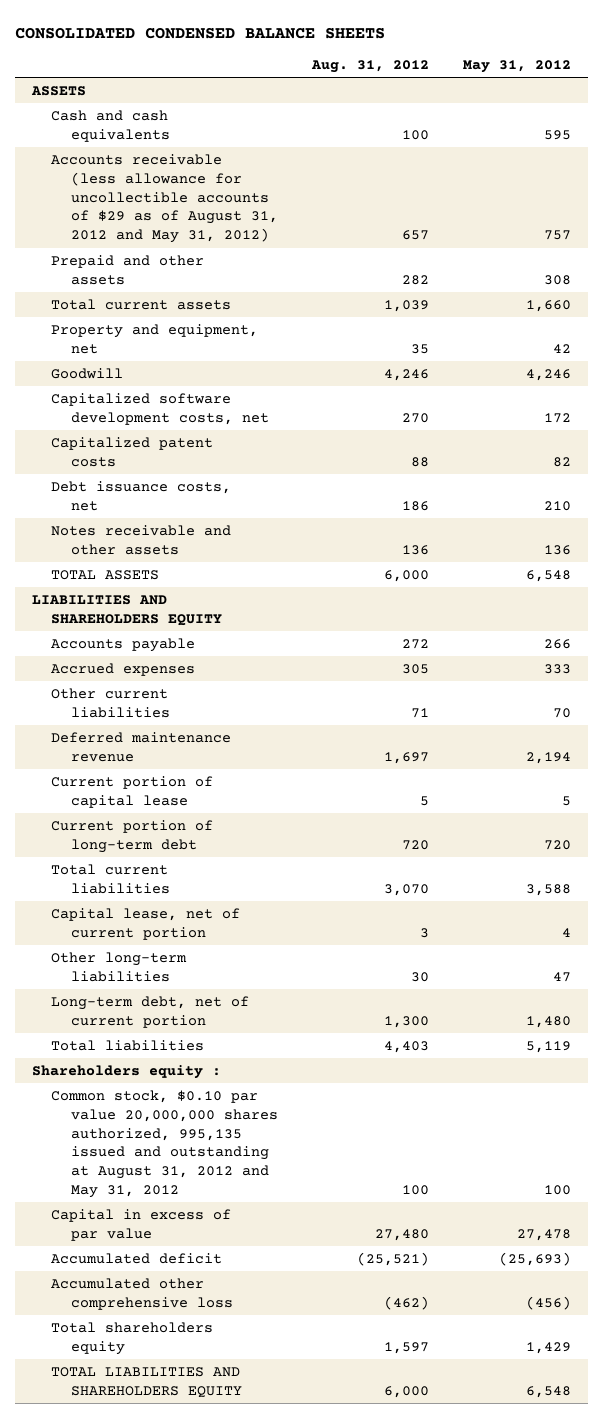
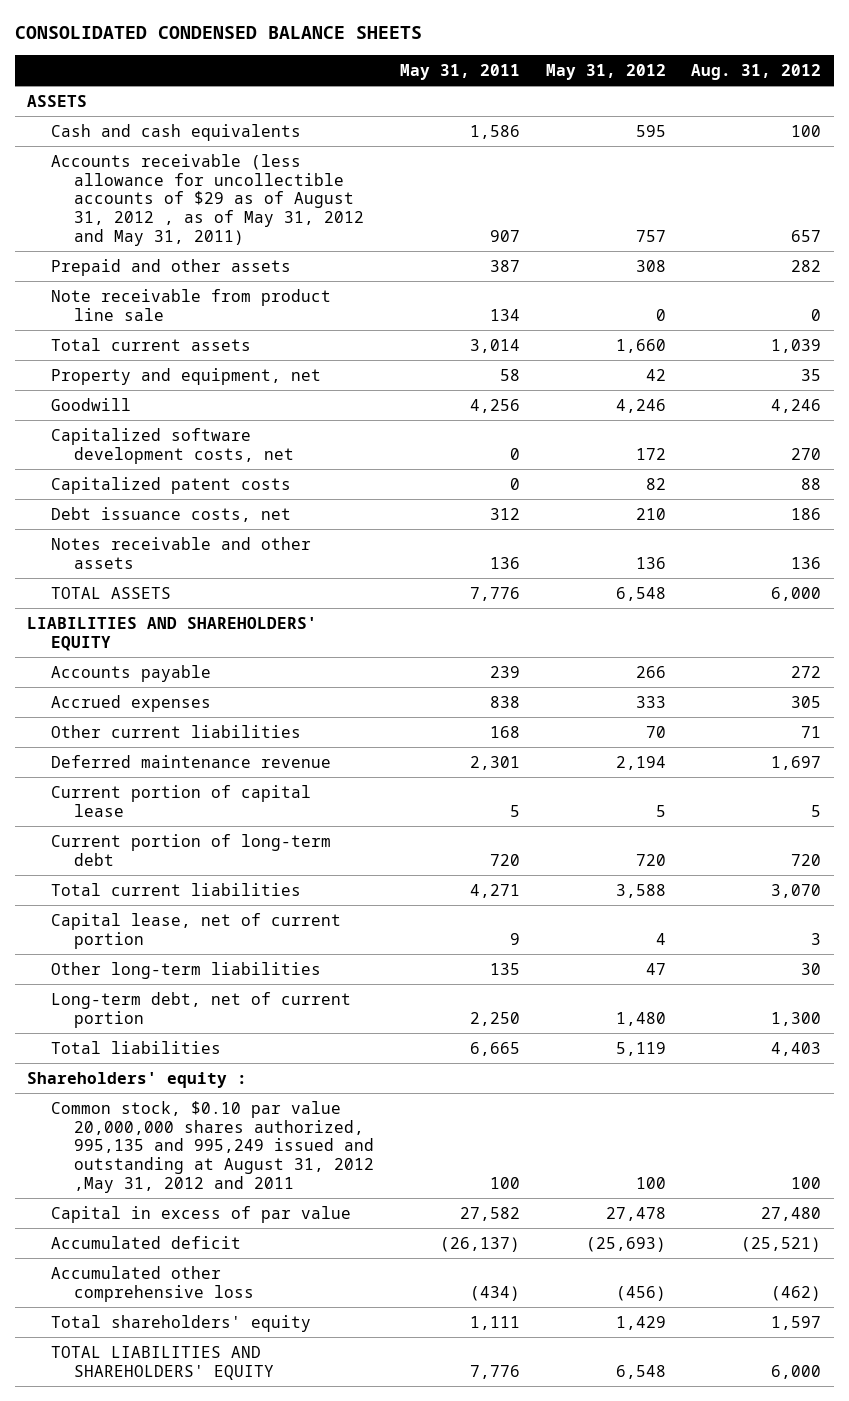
- | Aug. 31, 2012 | May 31, 2012
+ | May 31, 2011 | May 31, 2012 | Aug. 31, 2012
- Accounts receivable (less allowance for uncollectible accounts of $29 as of August 31, 2012 and May 31, 2012) | 657 | 757
+ Accounts receivable (less allowance for uncollectible accounts of $29 as of August 31, 2012 , as of May 31, 2012 and May 31, 2011) | 907 | 757 | 657
+ Note receivable from product line sale | 134 | 0 | 0
- LIABILITIES AND SHAREHOLDERS EQUITY
+ LIABILITIES AND SHAREHOLDERS' EQUITY
- Shareholders equity :
- Common stock, $0.10 par value 20,000,000 shares authorized, 995,135 issued and outstanding at August 31, 2012 and May 31, 2012 | 100 | 100
+ Shareholders' equity :
+ Common stock, $0.10 par value 20,000,000 shares authorized, 995,135 and 995,249 issued and outstanding at August 31, 2012 ,May 31, 2012 and 2011 | 100 | 100 | 100
- Total shareholders equity | 1,597 | 1,429
- TOTAL LIABILITIES AND SHAREHOLDERS EQUITY | 6,000 | 6,548
+ Total shareholders' equity | 1,111 | 1,429 | 1,597
+ TOTAL LIABILITIES AND SHAREHOLDERS' EQUITY | 7,776 | 6,548 | 6,000

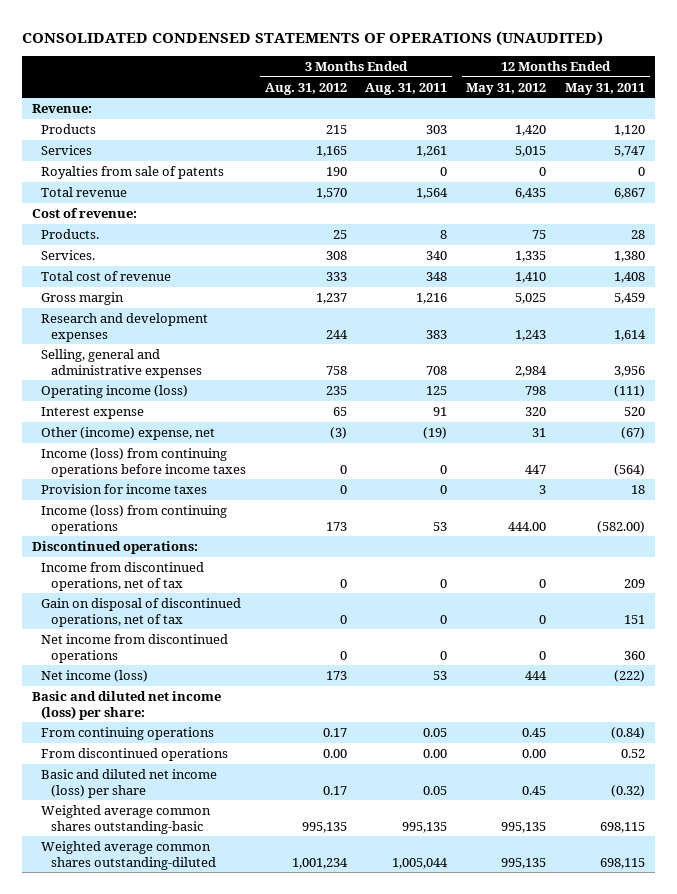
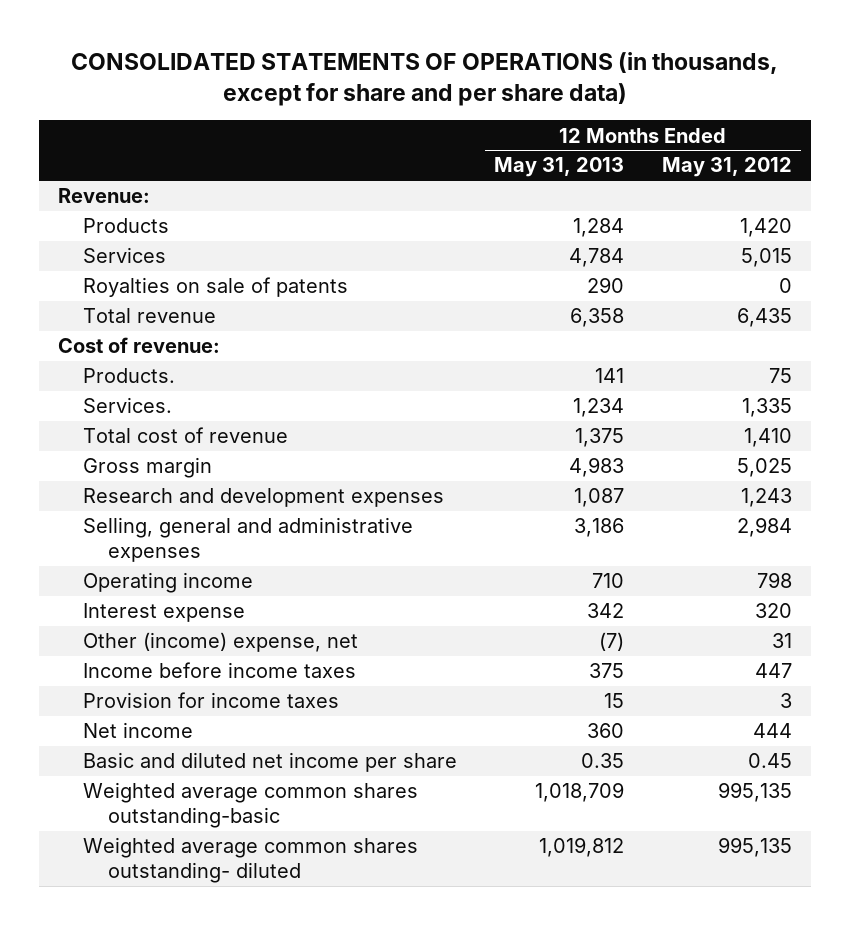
- CONSOLIDATED CONDENSED STATEMENTS OF OPERATIONS (UNAUDITED)
+ CONSOLIDATED STATEMENTS OF OPERATIONS (in thousands, except for share and per share data)
- | 3 Months Ended Aug. 31, 2012 | 3 Months Ended Aug. 31, 2011 | 12 Months Ended May 31, 2012 | 12 Months Ended May 31, 2011
+ | 12 Months Ended May 31, 2013 | 12 Months Ended May 31, 2012
- Royalties from sale of patents | 190 | 0 | 0 | 0
+ Royalties on sale of patents | 290 | 0
- Operating income (loss) | 235 | 125 | 798 | (111)
+ Operating income | 710 | 798
- Income (loss) from continuing operations before income taxes | 0 | 0 | 447 | (564)
+ Income before income taxes | 375 | 447
- Income (loss) from continuing operations | 173 | 53 | 444.00 | (582.00)
- Discontinued operations:
- Income from discontinued operations, net of tax | 0 | 0 | 0 | 209
- Gain on disposal of discontinued operations, net of tax | 0 | 0 | 0 | 151
- Net income from discontinued operations | 0 | 0 | 0 | 360
- Net income (loss) | 173 | 53 | 444 | (222)
- Basic and diluted net income (loss) per share:
- From continuing operations | 0.17 | 0.05 | 0.45 | (0.84)
- From discontinued operations | 0.00 | 0.00 | 0.00 | 0.52
- Basic and diluted net income (loss) per share | 0.17 | 0.05 | 0.45 | (0.32)
+ Net income | 360 | 444
+ Basic and diluted net income per share | 0.35 | 0.45
- Weighted average common shares outstanding-diluted | 1,001,234 | 1,005,044 | 995,135 | 698,115
+ Weighted average common shares outstanding- diluted | 1,019,812 | 995,135

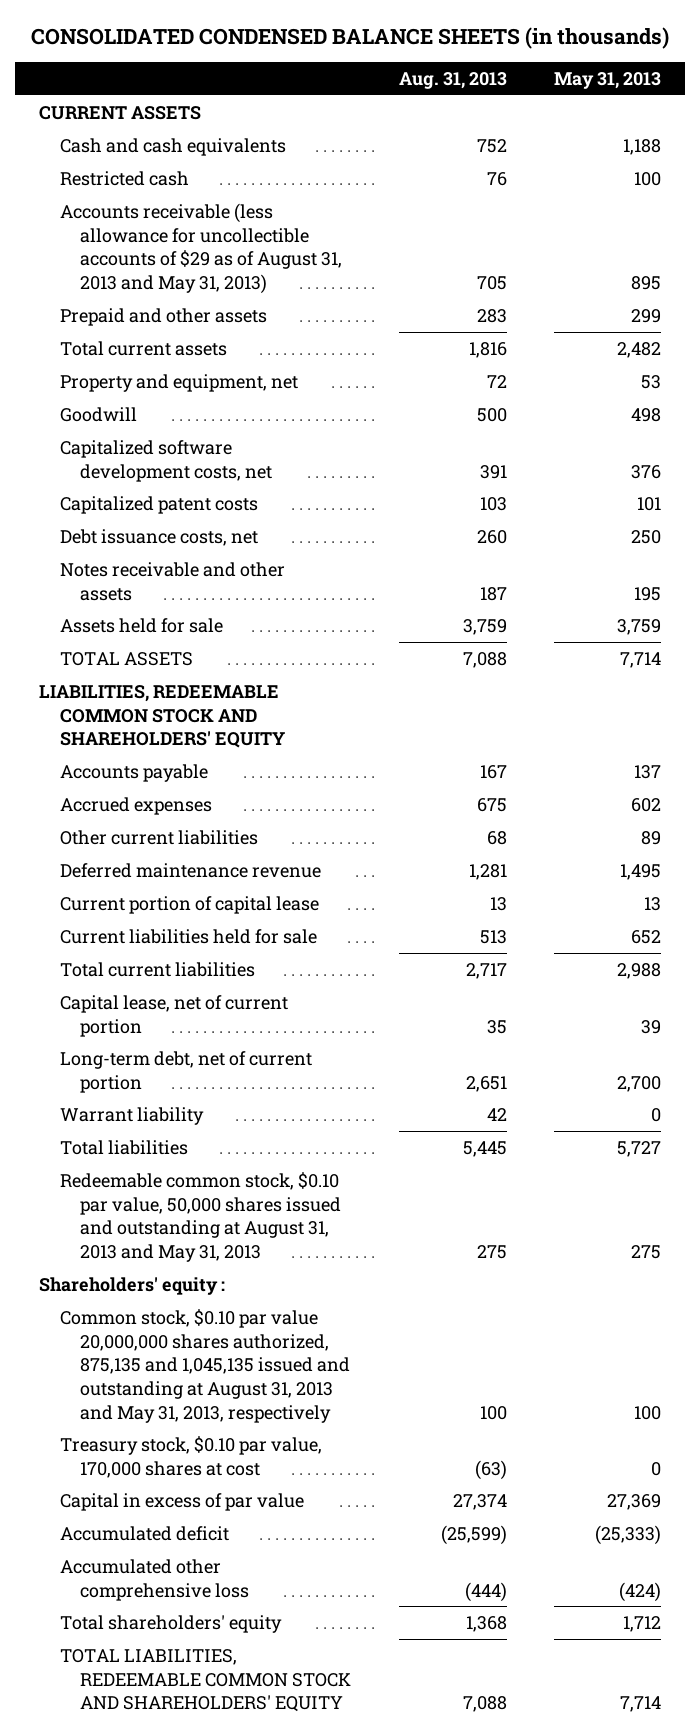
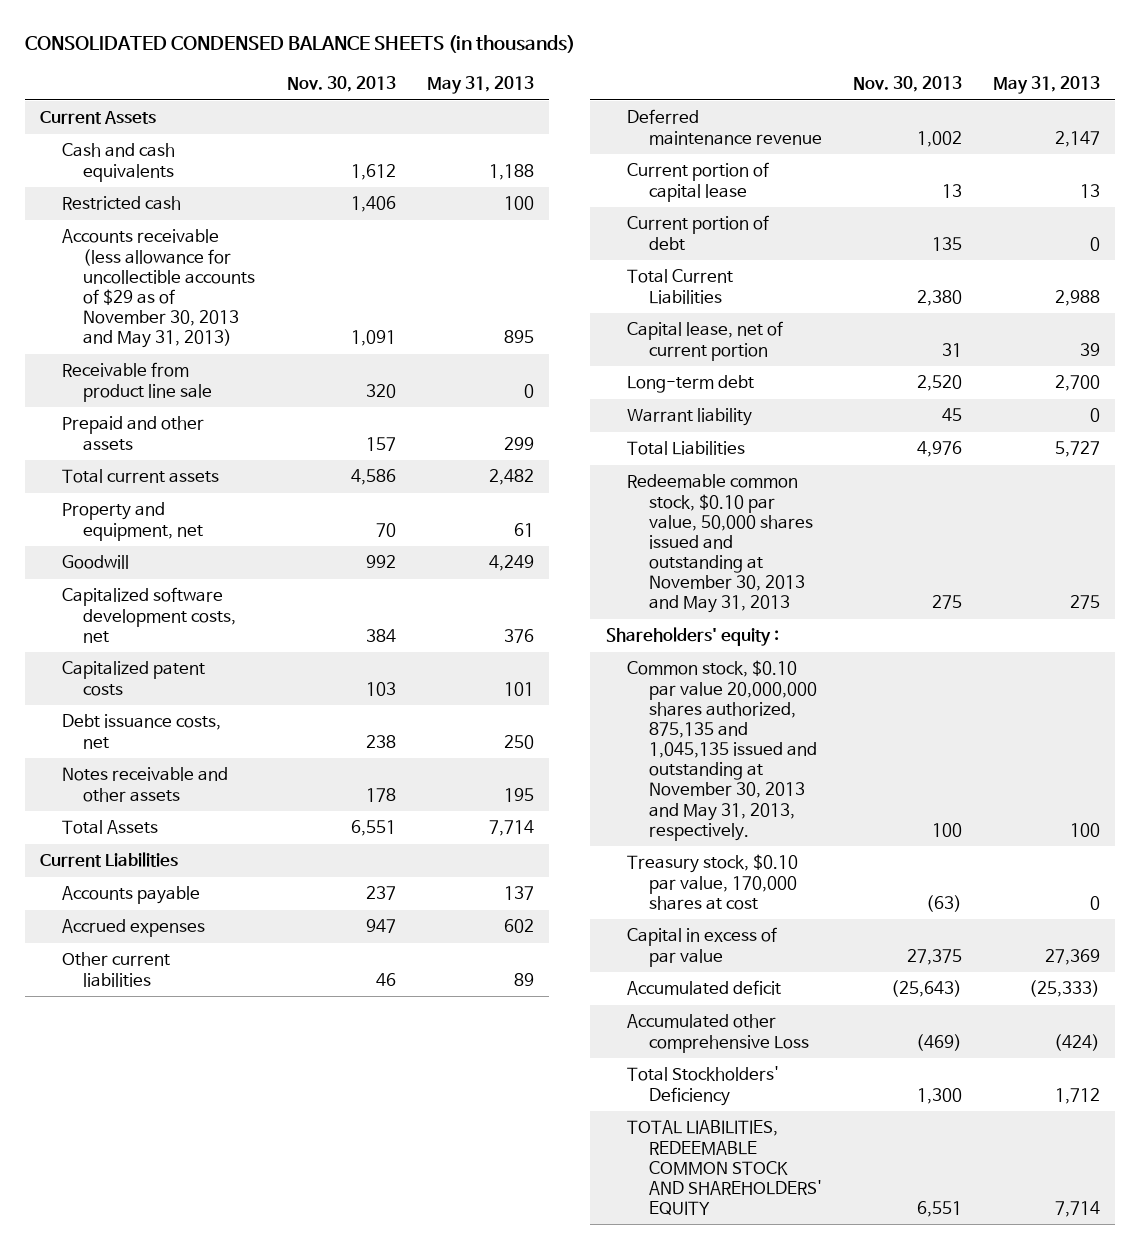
- | Aug. 31, 2013 | May 31, 2013
+ | Nov. 30, 2013 | May 31, 2013
- CURRENT ASSETS
+ Current Assets
- Accounts receivable (less allowance for uncollectible accounts of $29 as of August 31, 2013 and May 31, 2013) | 705 | 895
+ Accounts receivable (less allowance for uncollectible accounts of $29 as of November 30, 2013 and May 31, 2013) | 1,091 | 895
+ Receivable from product line sale | 320 | 0
- Property and equipment, net | 72 | 53
- Goodwill | 500 | 498
+ Property and equipment, net | 70 | 61
+ Goodwill | 992 | 4,249
- Assets held for sale | 3,759 | 3,759
- TOTAL ASSETS | 7,088 | 7,714
- LIABILITIES, REDEEMABLE COMMON STOCK AND SHAREHOLDERS' EQUITY
+ Total Assets | 6,551 | 7,714
+ Current Liabilities
- Deferred maintenance revenue | 1,281 | 1,495
+ Deferred maintenance revenue | 1,002 | 2,147
- Current liabilities held for sale | 513 | 652
- Total current liabilities | 2,717 | 2,988
+ Current portion of debt | 135 | 0
+ Total Current Liabilities | 2,380 | 2,988
- Long-term debt, net of current portion | 2,651 | 2,700
+ Long-term debt | 2,520 | 2,700
- Total liabilities | 5,445 | 5,727
- Redeemable common stock, $0.10 par value, 50,000 shares issued and outstanding at August 31, 2013 and May 31, 2013 | 275 | 275
+ Total Liabilities | 4,976 | 5,727
+ Redeemable common stock, $0.10 par value, 50,000 shares issued and outstanding at November 30, 2013 and May 31, 2013 | 275 | 275
- Common stock, $0.10 par value 20,000,000 shares authorized, 875,135 and 1,045,135 issued and outstanding at August 31, 2013 and May 31, 2013, respectively | 100 | 100
+ Common stock, $0.10 par value 20,000,000 shares authorized, 875,135 and 1,045,135 issued and outstanding at November 30, 2013 and May 31, 2013, respectively. | 100 | 100
- Accumulated other comprehensive loss | (444) | (424)
- Total shareholders' equity | 1,368 | 1,712
+ Accumulated other comprehensive Loss | (469) | (424)
+ Total Stockholders' Deficiency | 1,300 | 1,712

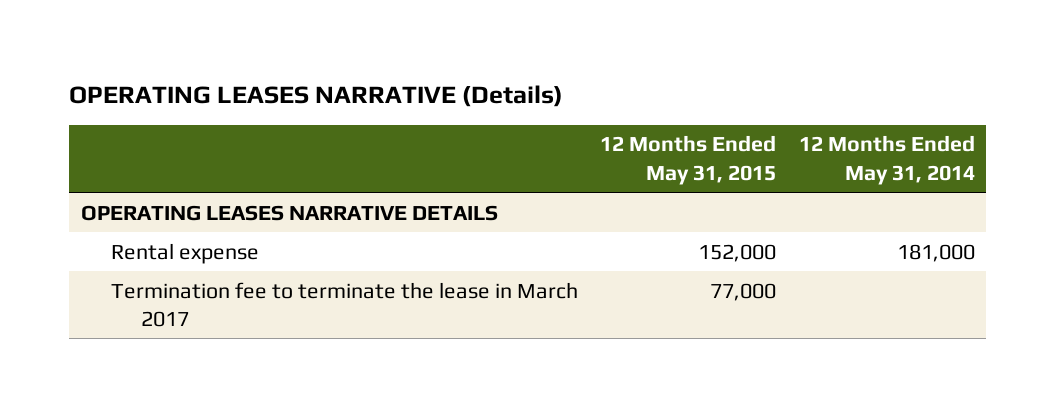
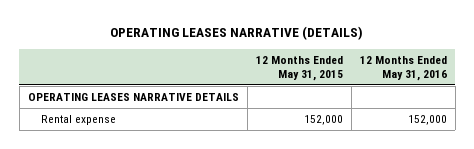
- OPERATING LEASES NARRATIVE (Details)
+ OPERATING LEASES NARRATIVE (DETAILS)
- | 12 Months Ended May 31, 2015 | 12 Months Ended May 31, 2014
+ | 12 Months Ended May 31, 2015 | 12 Months Ended May 31, 2016
- Termination fee to terminate the lease in March 2017 | 77,000 |

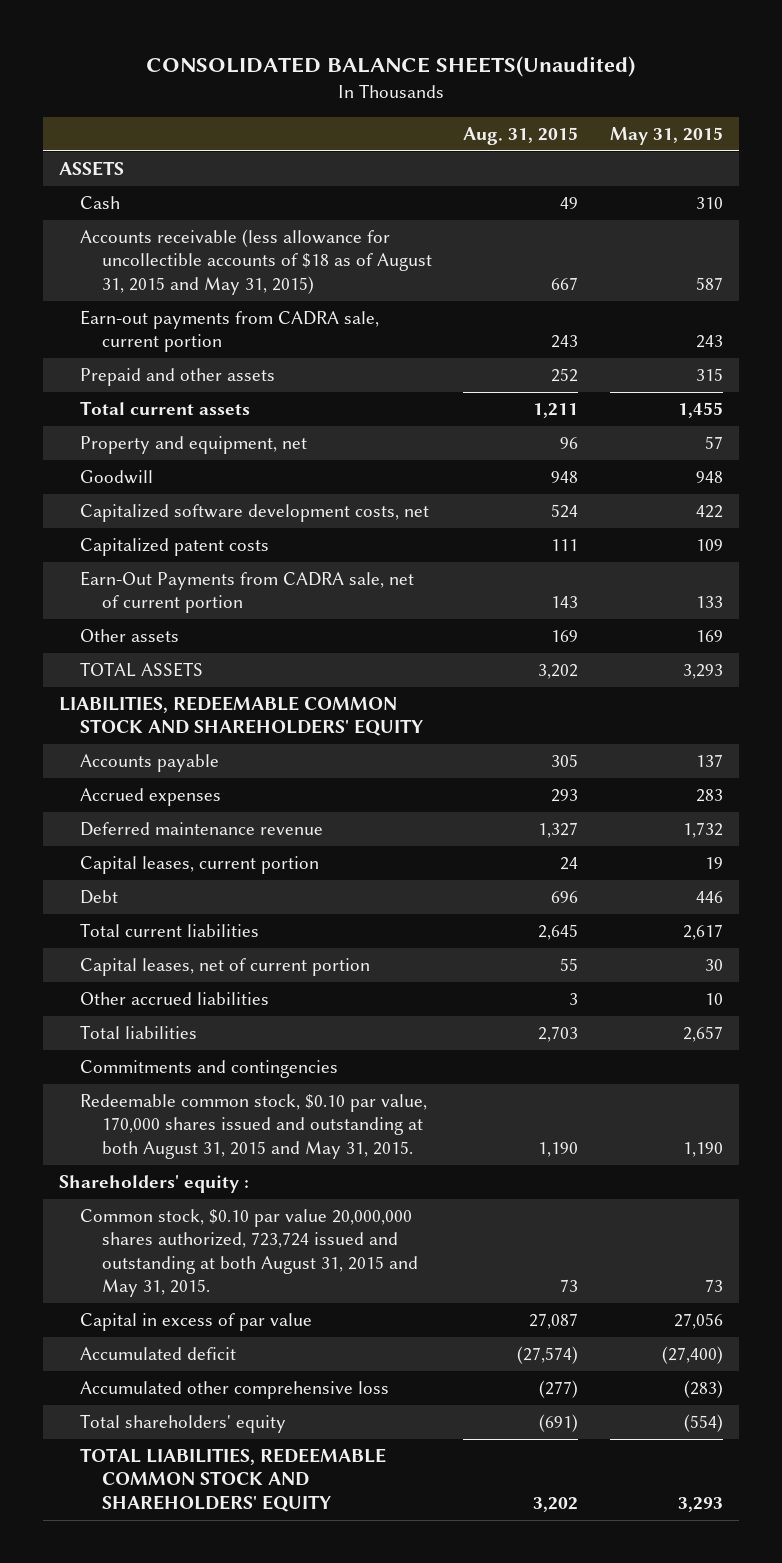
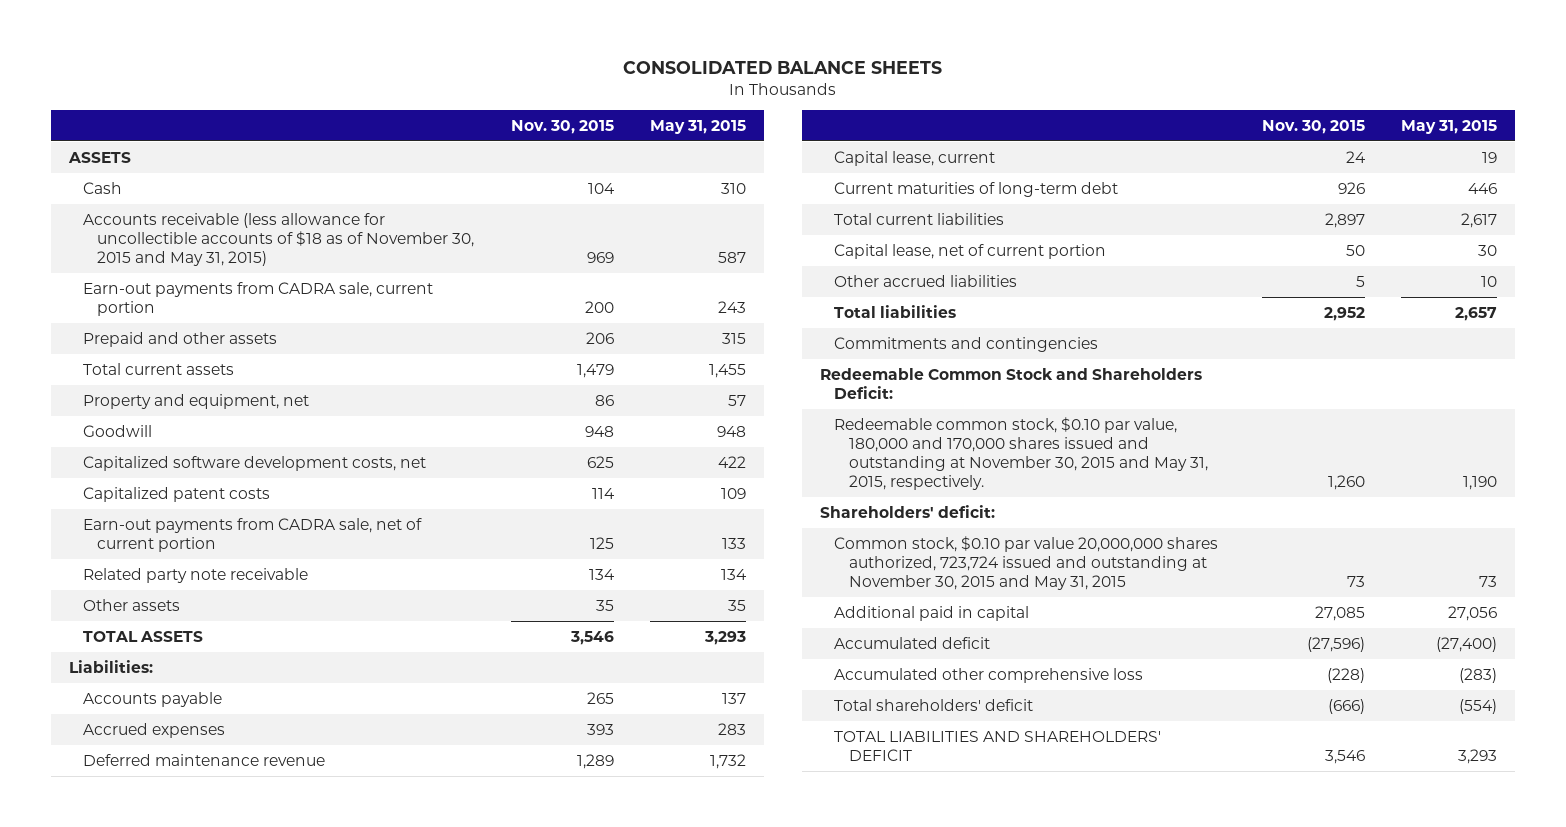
- CONSOLIDATED BALANCE SHEETS(Unaudited)
+ CONSOLIDATED BALANCE SHEETS
- | Aug. 31, 2015 | May 31, 2015
+ | Nov. 30, 2015 | May 31, 2015
- Accounts receivable (less allowance for uncollectible accounts of $18 as of August 31, 2015 and May 31, 2015) | 667 | 587
+ Accounts receivable (less allowance for uncollectible accounts of $18 as of November 30, 2015 and May 31, 2015) | 969 | 587
- Earn-Out Payments from CADRA sale, net of current portion | 143 | 133
- Other assets | 169 | 169
+ Earn-out payments from CADRA sale, net of current portion | 125 | 133
+ Related party note receivable | 134 | 134
+ Other assets | 35 | 35
- LIABILITIES, REDEEMABLE COMMON STOCK AND SHAREHOLDERS' EQUITY
+ Liabilities:
- Capital leases, current portion | 24 | 19
- Debt | 696 | 446
+ Capital lease, current | 24 | 19
+ Current maturities of long-term debt | 926 | 446
- Capital leases, net of current portion | 55 | 30
+ Capital lease, net of current portion | 50 | 30
- Redeemable common stock, $0.10 par value, 170,000 shares issued and outstanding at both August 31, 2015 and May 31, 2015. | 1,190 | 1,190
- Shareholders' equity :
- Common stock, $0.10 par value 20,000,000 shares authorized, 723,724 issued and outstanding at both August 31, 2015 and May 31, 2015. | 73 | 73
- Capital in excess of par value | 27,087 | 27,056
+ Redeemable Common Stock and Shareholders Deficit:
+ Redeemable common stock, $0.10 par value, 180,000 and 170,000 shares issued and outstanding at November 30, 2015 and May 31, 2015, respectively. | 1,260 | 1,190
+ Shareholders' deficit:
+ Common stock, $0.10 par value 20,000,000 shares authorized, 723,724 issued and outstanding at November 30, 2015 and May 31, 2015 | 73 | 73
+ Additional paid in capital | 27,085 | 27,056
- Total shareholders' equity | (691) | (554)
- TOTAL LIABILITIES, REDEEMABLE COMMON STOCK AND SHAREHOLDERS' EQUITY | 3,202 | 3,293
+ Total shareholders' deficit | (666) | (554)
+ TOTAL LIABILITIES AND SHAREHOLDERS' DEFICIT | 3,546 | 3,293

